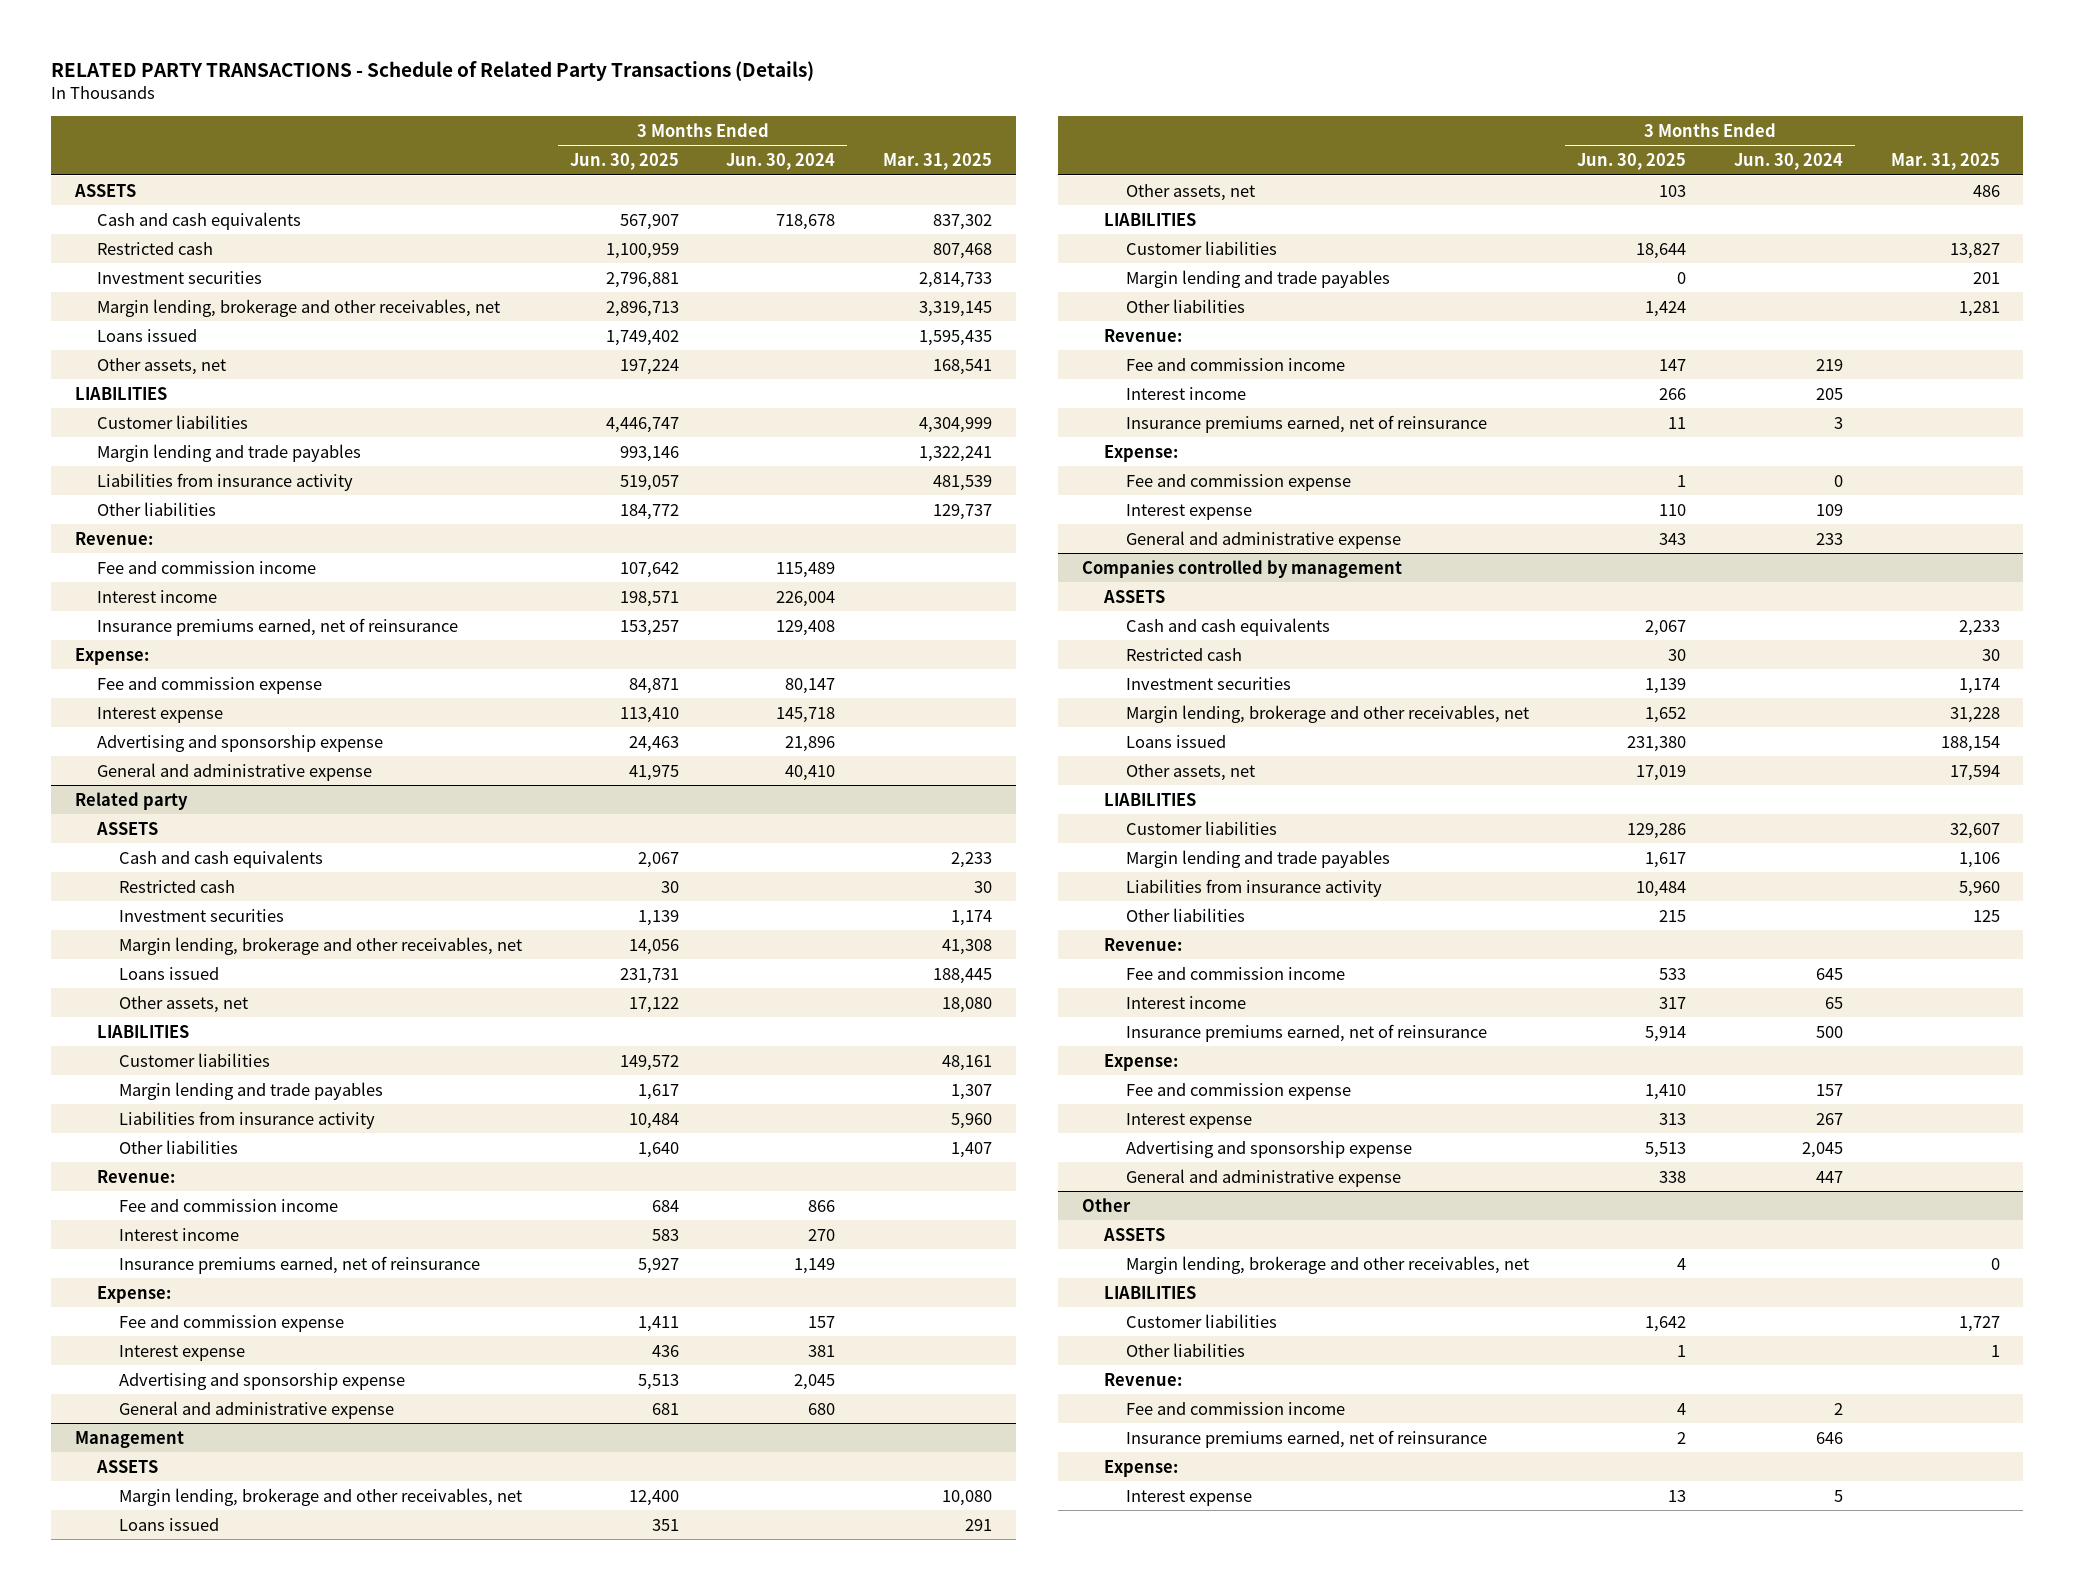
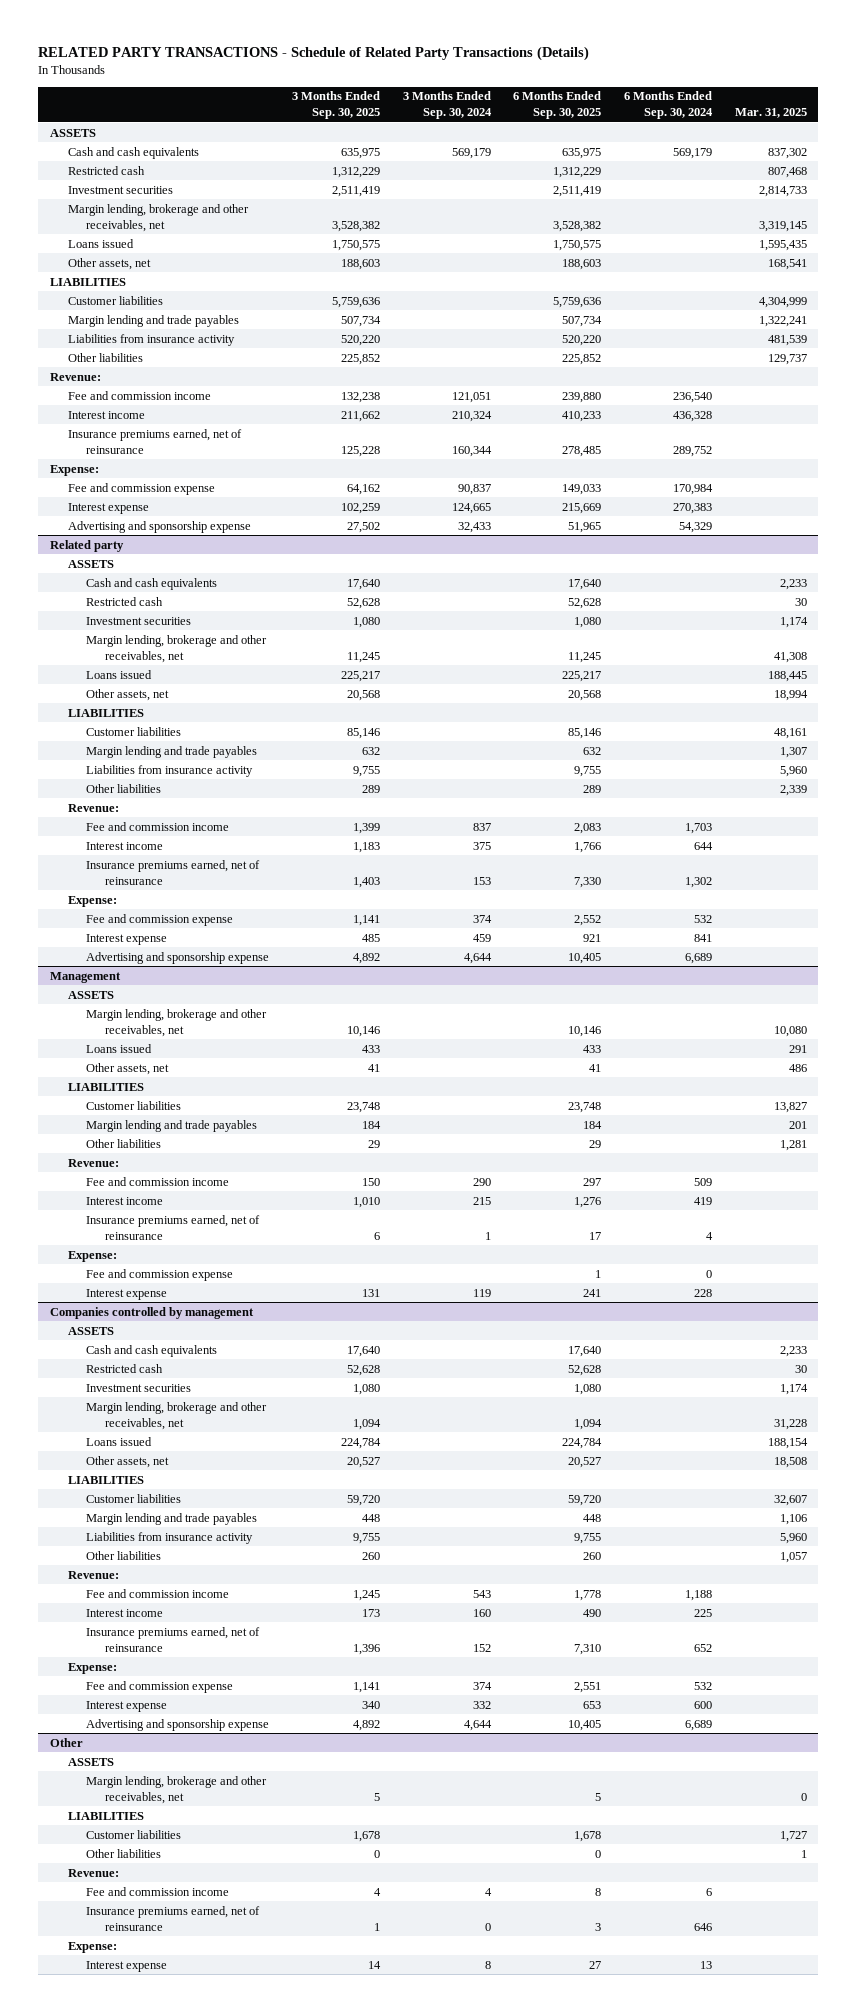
- | 3 Months Ended Jun. 30, 2025 | 3 Months Ended Jun. 30, 2024 | Mar. 31, 2025
+ | 3 Months Ended Sep. 30, 2025 | 3 Months Ended Sep. 30, 2024 | 6 Months Ended Sep. 30, 2025 | 6 Months Ended Sep. 30, 2024 | Mar. 31, 2025
- General and administrative expense | 41,975 | 40,410 |
@ Related party
- Other assets, net | 17,122 | | 18,080
+ Other assets, net | 20,568 | | 20,568 | | 18,994
- Other liabilities | 1,640 | | 1,407
+ Other liabilities | 289 | | 289 | | 2,339
- General and administrative expense | 681 | 680 |
@ Management
- General and administrative expense | 343 | 233 |
@ Companies controlled by management
- Other assets, net | 17,019 | | 17,594
+ Other assets, net | 20,527 | | 20,527 | | 18,508
- Other liabilities | 215 | | 125
+ Other liabilities | 260 | | 260 | | 1,057
- General and administrative expense | 338 | 447 |

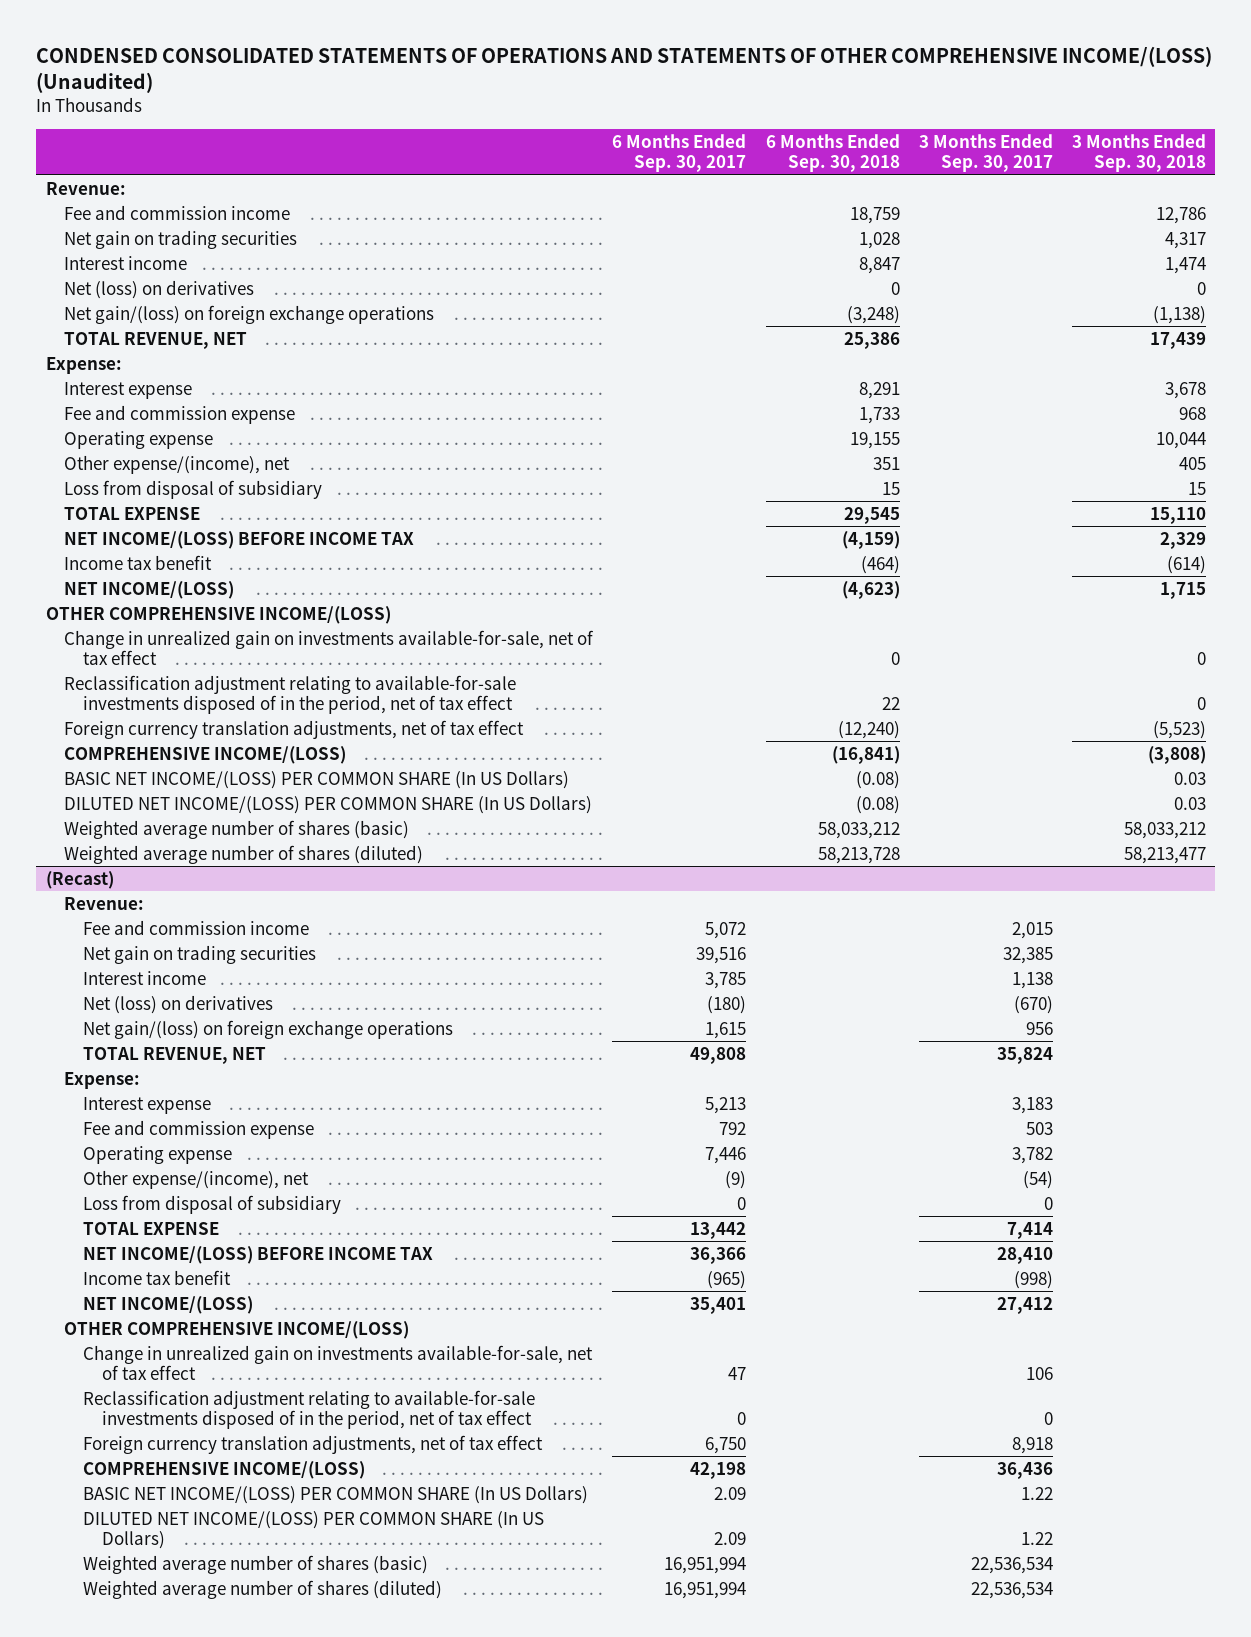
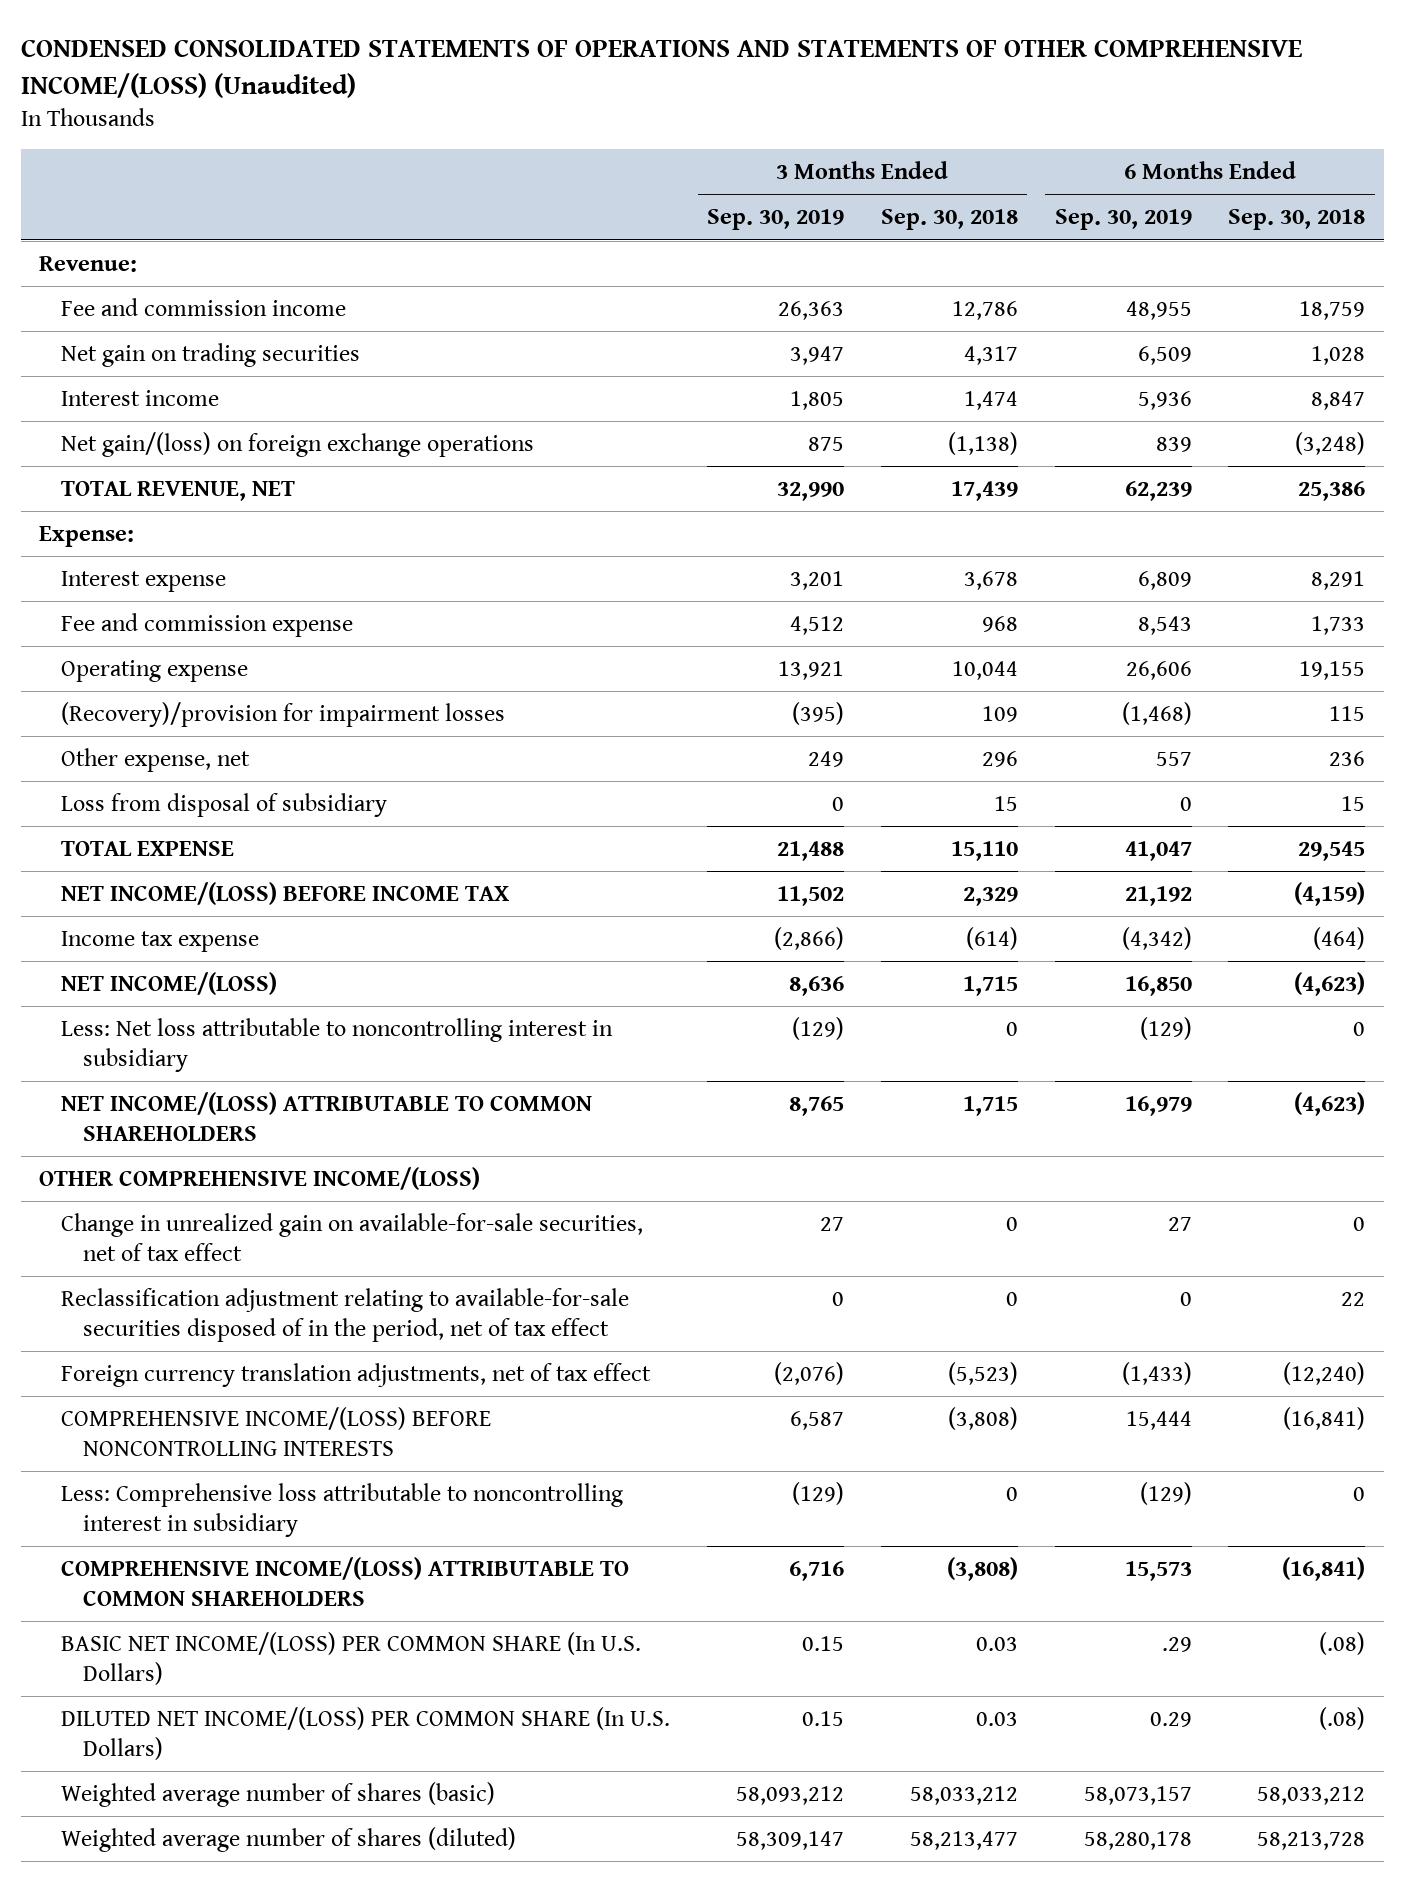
- | 6 Months Ended Sep. 30, 2017 | 6 Months Ended Sep. 30, 2018 | 3 Months Ended Sep. 30, 2017 | 3 Months Ended Sep. 30, 2018
+ | 3 Months Ended Sep. 30, 2019 | 3 Months Ended Sep. 30, 2018 | 6 Months Ended Sep. 30, 2019 | 6 Months Ended Sep. 30, 2018
- Net (loss) on derivatives | | 0 | | 0
- Other expense/(income), net | | 351 | | 405
+ (Recovery)/provision for impairment losses | (395) | 109 | (1,468) | 115
+ Other expense, net | 249 | 296 | 557 | 236
- Income tax benefit | | (464) | | (614)
+ Income tax expense | (2,866) | (614) | (4,342) | (464)
+ Less: Net loss attributable to noncontrolling interest in subsidiary | (129) | 0 | (129) | 0
+ NET INCOME/(LOSS) ATTRIBUTABLE TO COMMON SHAREHOLDERS | 8,765 | 1,715 | 16,979 | (4,623)
- Change in unrealized gain on investments available-for-sale, net of tax effect | | 0 | | 0
- Reclassification adjustment relating to available-for-sale investments disposed of in the period, net of tax effect | | 22 | | 0
+ Change in unrealized gain on available-for-sale securities, net of tax effect | 27 | 0 | 27 | 0
+ Reclassification adjustment relating to available-for-sale securities disposed of in the period, net of tax effect | 0 | 0 | 0 | 22
- COMPREHENSIVE INCOME/(LOSS) | | (16,841) | | (3,808)
- BASIC NET INCOME/(LOSS) PER COMMON SHARE (In US Dollars) | | (0.08) | | 0.03
- DILUTED NET INCOME/(LOSS) PER COMMON SHARE (In US Dollars) | | (0.08) | | 0.03
+ COMPREHENSIVE INCOME/(LOSS) BEFORE NONCONTROLLING INTERESTS | 6,587 | (3,808) | 15,444 | (16,841)
+ Less: Comprehensive loss attributable to noncontrolling interest in subsidiary | (129) | 0 | (129) | 0
+ COMPREHENSIVE INCOME/(LOSS) ATTRIBUTABLE TO COMMON SHAREHOLDERS | 6,716 | (3,808) | 15,573 | (16,841)
+ BASIC NET INCOME/(LOSS) PER COMMON SHARE (In U.S. Dollars) | 0.15 | 0.03 | .29 | (.08)
+ DILUTED NET INCOME/(LOSS) PER COMMON SHARE (In U.S. Dollars) | 0.15 | 0.03 | 0.29 | (.08)
- (Recast)
- Revenue:
- Fee and commission income | 5,072 | | 2,015 |
- Net gain on trading securities | 39,516 | | 32,385 |
- Interest income | 3,785 | | 1,138 |
- Net (loss) on derivatives | (180) | | (670) |
- Net gain/(loss) on foreign exchange operations | 1,615 | | 956 |
- TOTAL REVENUE, NET | 49,808 | | 35,824 |
- Expense:
- Interest expense | 5,213 | | 3,183 |
- Fee and commission expense | 792 | | 503 |
- Operating expense | 7,446 | | 3,782 |
- Other expense/(income), net | (9) | | (54) |
- Loss from disposal of subsidiary | 0 | | 0 |
- TOTAL EXPENSE | 13,442 | | 7,414 |
- NET INCOME/(LOSS) BEFORE INCOME TAX | 36,366 | | 28,410 |
- Income tax benefit | (965) | | (998) |
- NET INCOME/(LOSS) | 35,401 | | 27,412 |
- OTHER COMPREHENSIVE INCOME/(LOSS)
- Change in unrealized gain on investments available-for-sale, net of tax effect | 47 | | 106 |
- Reclassification adjustment relating to available-for-sale investments disposed of in the period, net of tax effect | 0 | | 0 |
- Foreign currency translation adjustments, net of tax effect | 6,750 | | 8,918 |
- COMPREHENSIVE INCOME/(LOSS) | 42,198 | | 36,436 |
- BASIC NET INCOME/(LOSS) PER COMMON SHARE (In US Dollars) | 2.09 | | 1.22 |
- DILUTED NET INCOME/(LOSS) PER COMMON SHARE (In US Dollars) | 2.09 | | 1.22 |
- Weighted average number of shares (basic) | 16,951,994 | | 22,536,534 |
- Weighted average number of shares (diluted) | 16,951,994 | | 22,536,534 |

